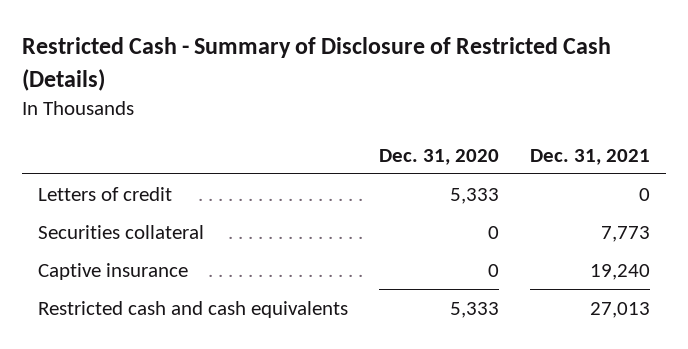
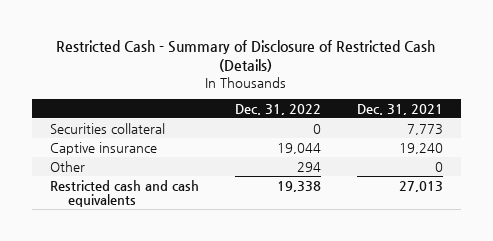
- | Dec. 31, 2020 | Dec. 31, 2021
+ | Dec. 31, 2022 | Dec. 31, 2021
- Letters of credit | 5,333 | 0
+ Other | 294 | 0

